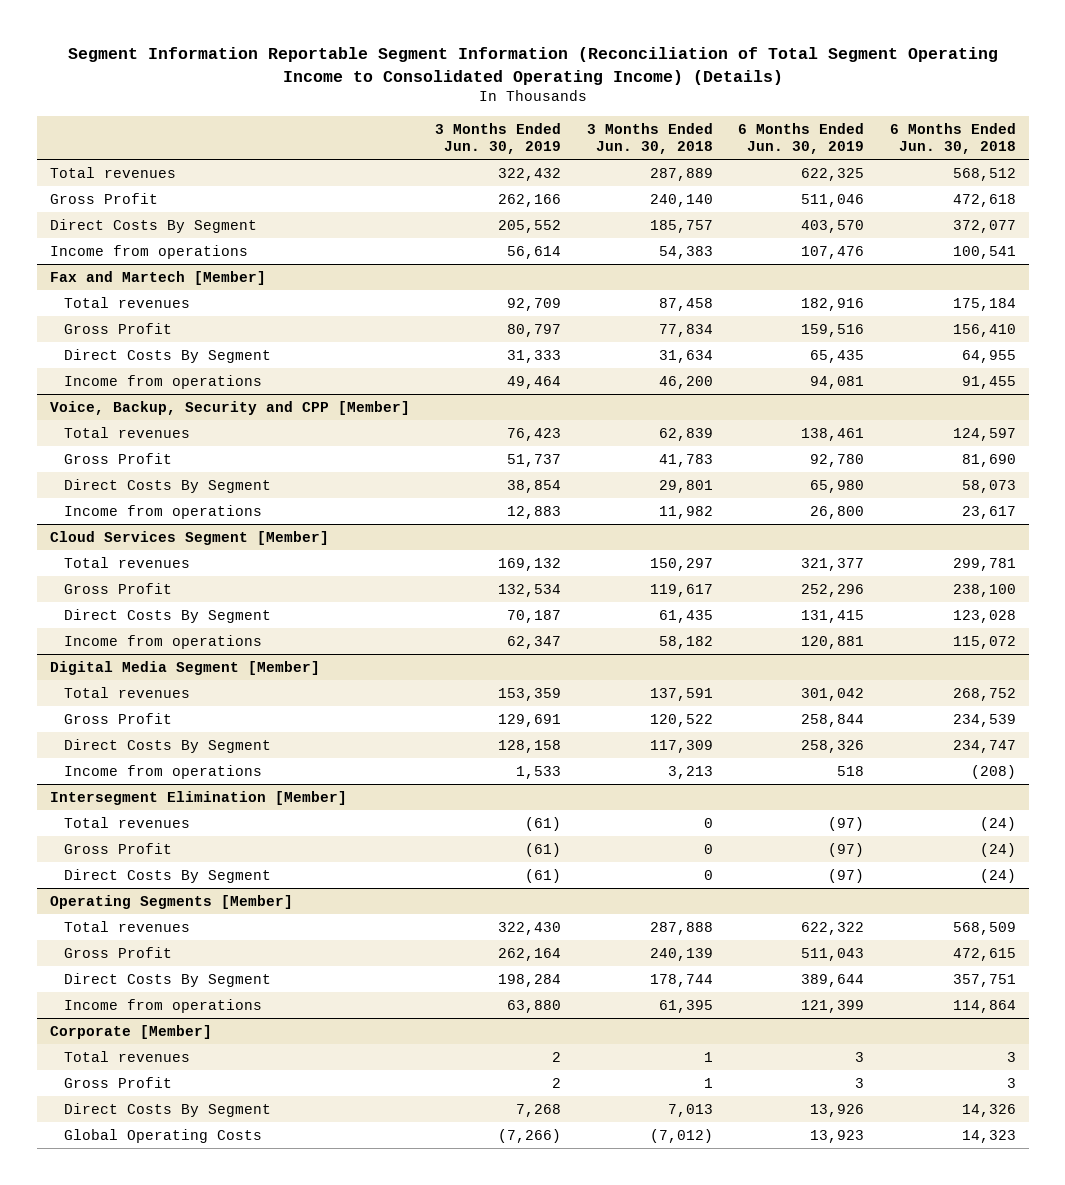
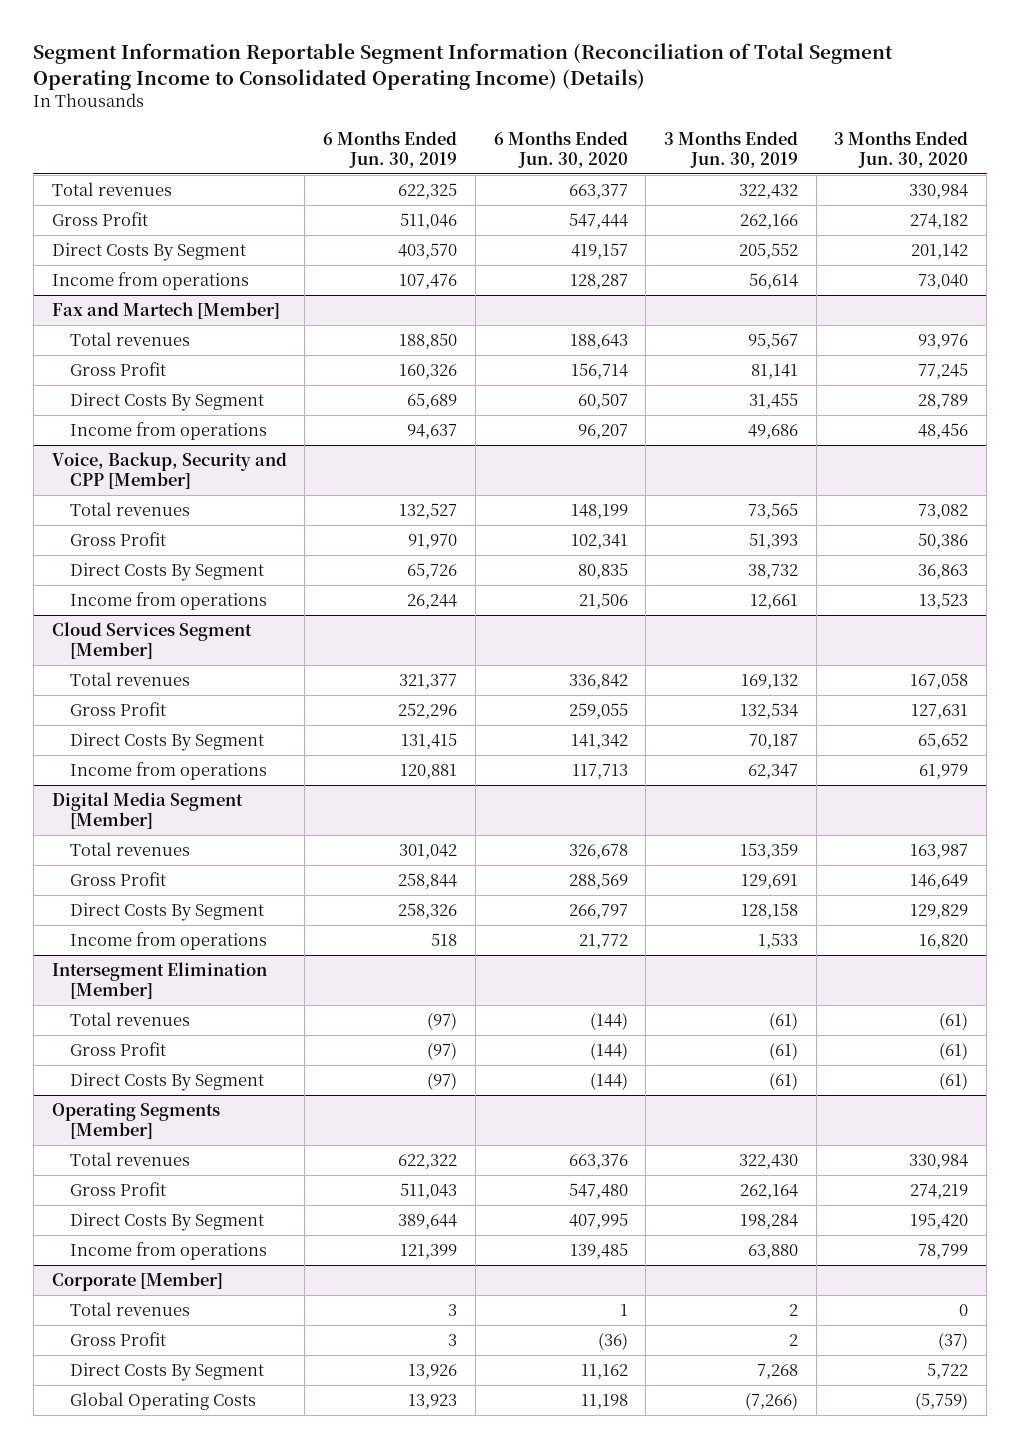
- | 3 Months Ended Jun. 30, 2019 | 3 Months Ended Jun. 30, 2018 | 6 Months Ended Jun. 30, 2019 | 6 Months Ended Jun. 30, 2018
+ | 6 Months Ended Jun. 30, 2019 | 6 Months Ended Jun. 30, 2020 | 3 Months Ended Jun. 30, 2019 | 3 Months Ended Jun. 30, 2020
@ Fax and Martech [Member]
- Total revenues | 92,709 | 87,458 | 182,916 | 175,184
- Gross Profit | 80,797 | 77,834 | 159,516 | 156,410
- Direct Costs By Segment | 31,333 | 31,634 | 65,435 | 64,955
- Income from operations | 49,464 | 46,200 | 94,081 | 91,455
+ Total revenues | 188,850 | 188,643 | 95,567 | 93,976
+ Gross Profit | 160,326 | 156,714 | 81,141 | 77,245
+ Direct Costs By Segment | 65,689 | 60,507 | 31,455 | 28,789
+ Income from operations | 94,637 | 96,207 | 49,686 | 48,456
@ Voice, Backup, Security and CPP [Member]
- Total revenues | 76,423 | 62,839 | 138,461 | 124,597
- Gross Profit | 51,737 | 41,783 | 92,780 | 81,690
- Direct Costs By Segment | 38,854 | 29,801 | 65,980 | 58,073
- Income from operations | 12,883 | 11,982 | 26,800 | 23,617
+ Total revenues | 132,527 | 148,199 | 73,565 | 73,082
+ Gross Profit | 91,970 | 102,341 | 51,393 | 50,386
+ Direct Costs By Segment | 65,726 | 80,835 | 38,732 | 36,863
+ Income from operations | 26,244 | 21,506 | 12,661 | 13,523

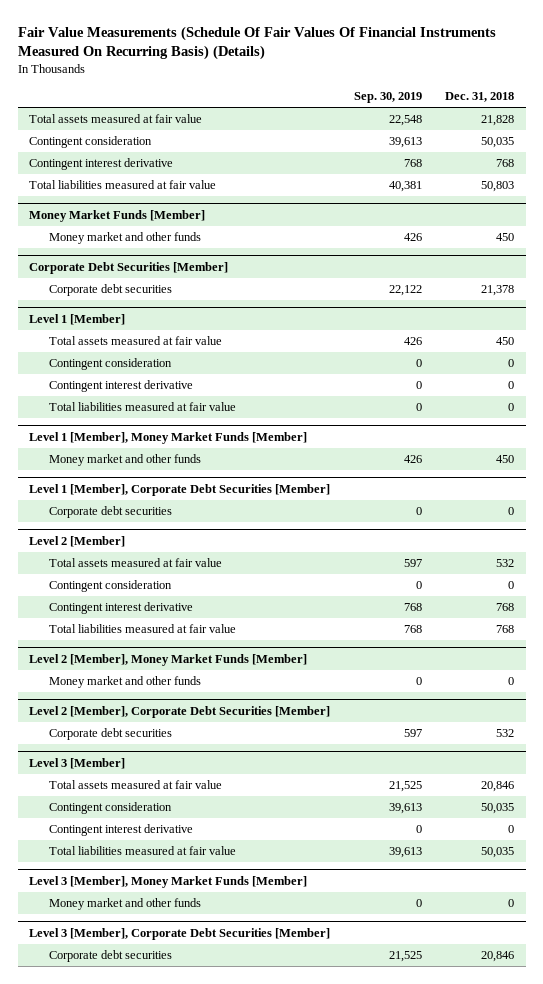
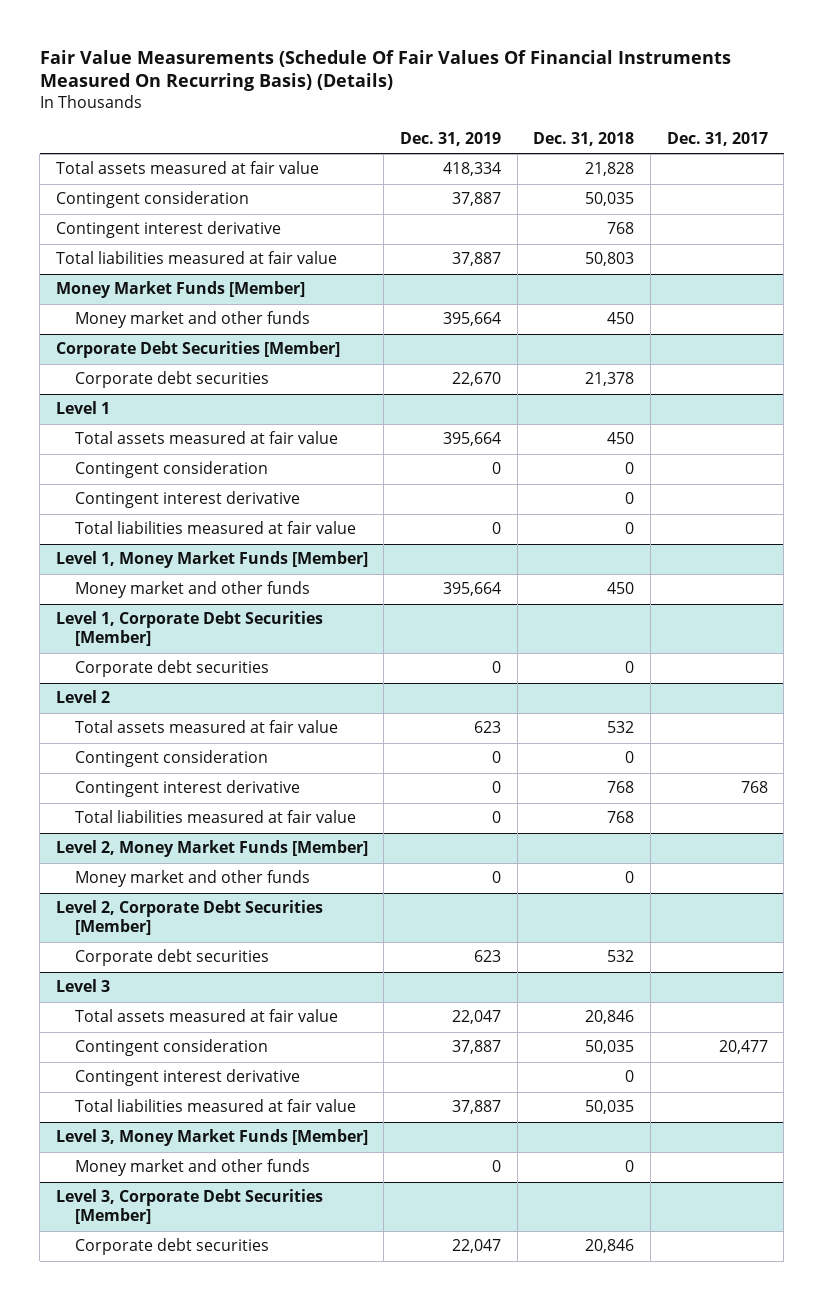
- | Sep. 30, 2019 | Dec. 31, 2018
+ | Dec. 31, 2019 | Dec. 31, 2018 | Dec. 31, 2017
- Level 1 [Member]
+ Level 1
- Level 1 [Member], Money Market Funds [Member]
+ Level 1, Money Market Funds [Member]
- Level 1 [Member], Corporate Debt Securities [Member]
+ Level 1, Corporate Debt Securities [Member]
- Level 2 [Member]
+ Level 2
- Level 2 [Member], Money Market Funds [Member]
+ Level 2, Money Market Funds [Member]
- Level 2 [Member], Corporate Debt Securities [Member]
+ Level 2, Corporate Debt Securities [Member]
- Level 3 [Member]
+ Level 3
- Level 3 [Member], Money Market Funds [Member]
+ Level 3, Money Market Funds [Member]
- Level 3 [Member], Corporate Debt Securities [Member]
+ Level 3, Corporate Debt Securities [Member]

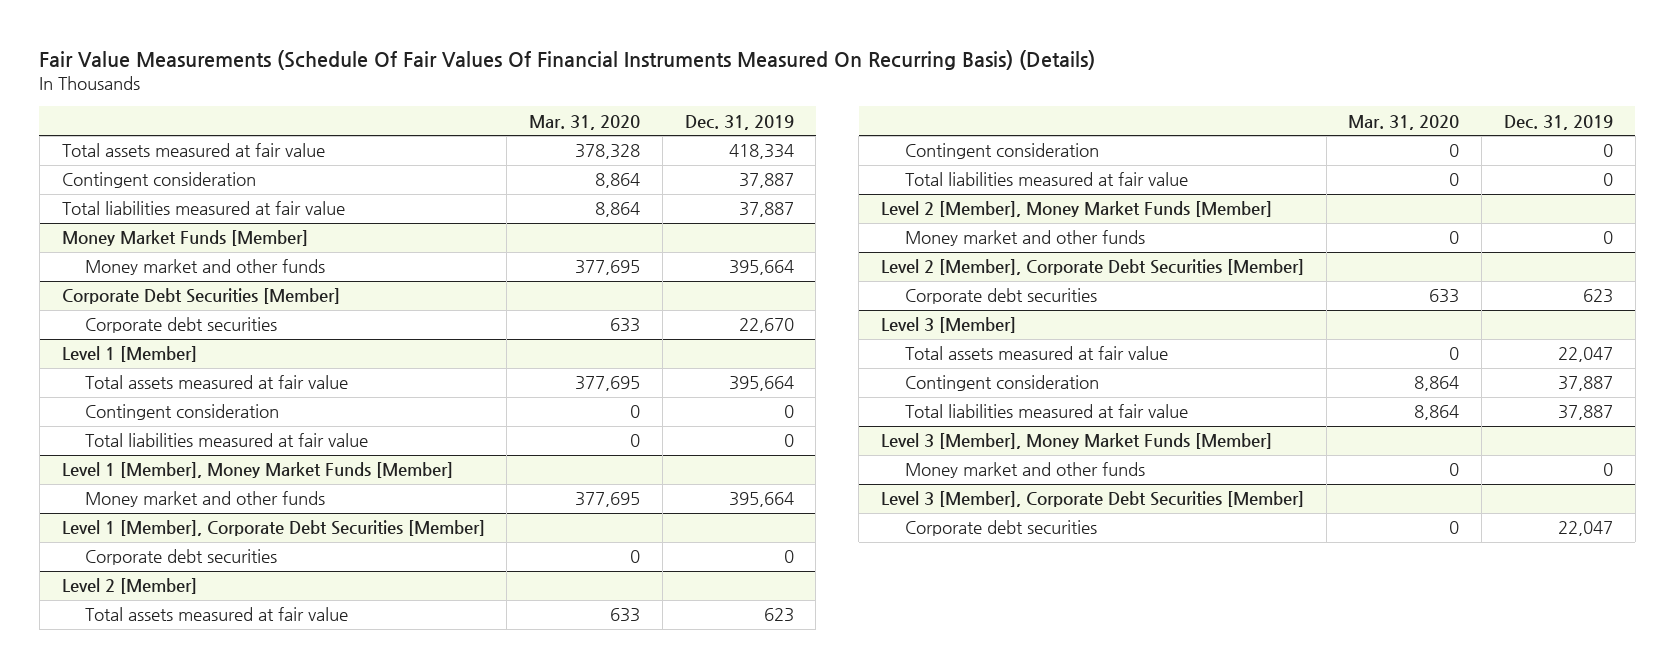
- | Dec. 31, 2019 | Dec. 31, 2018 | Dec. 31, 2017
+ | Mar. 31, 2020 | Dec. 31, 2019
- Contingent interest derivative | | 768 |
- Level 1
+ Level 1 [Member]
- Contingent interest derivative | | 0 |
- Level 1, Money Market Funds [Member]
+ Level 1 [Member], Money Market Funds [Member]
- Level 1, Corporate Debt Securities [Member]
+ Level 1 [Member], Corporate Debt Securities [Member]
- Level 2
+ Level 2 [Member]
- Contingent interest derivative | 0 | 768 | 768
- Level 2, Money Market Funds [Member]
+ Level 2 [Member], Money Market Funds [Member]
- Level 2, Corporate Debt Securities [Member]
+ Level 2 [Member], Corporate Debt Securities [Member]
- Level 3
+ Level 3 [Member]
- Contingent interest derivative | | 0 |
- Level 3, Money Market Funds [Member]
+ Level 3 [Member], Money Market Funds [Member]
- Level 3, Corporate Debt Securities [Member]
+ Level 3 [Member], Corporate Debt Securities [Member]

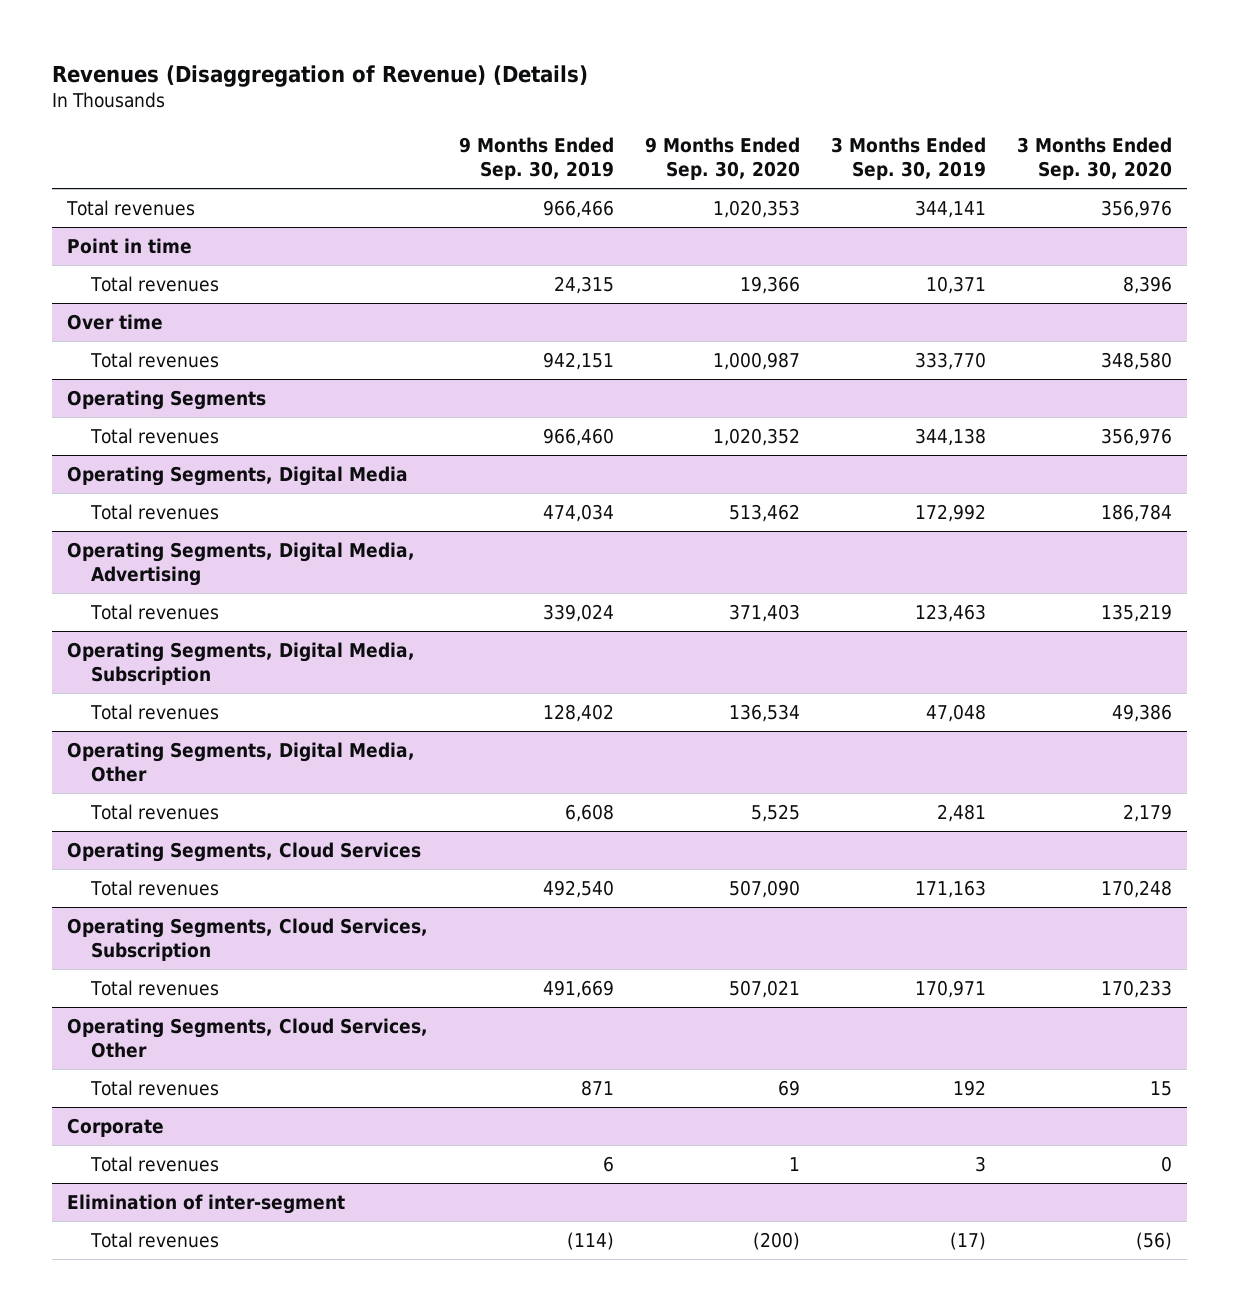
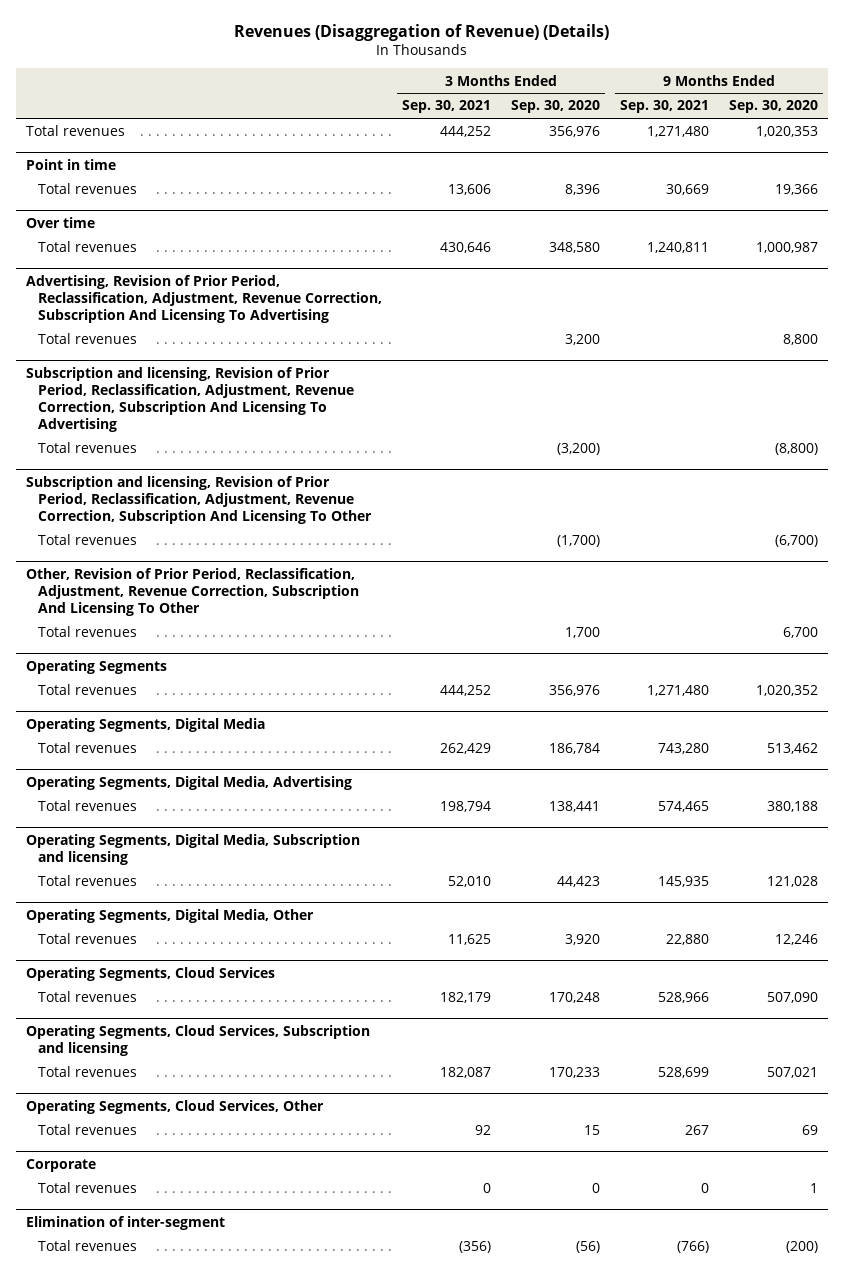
- | 9 Months Ended Sep. 30, 2019 | 9 Months Ended Sep. 30, 2020 | 3 Months Ended Sep. 30, 2019 | 3 Months Ended Sep. 30, 2020
+ | 3 Months Ended Sep. 30, 2021 | 3 Months Ended Sep. 30, 2020 | 9 Months Ended Sep. 30, 2021 | 9 Months Ended Sep. 30, 2020
+ Advertising, Revision of Prior Period, Reclassification, Adjustment, Revenue Correction, Subscription And Licensing To Advertising
+ Total revenues | | 3,200 | | 8,800
+ Subscription and licensing, Revision of Prior Period, Reclassification, Adjustment, Revenue Correction, Subscription And Licensing To Advertising
+ Total revenues | | (3,200) | | (8,800)
+ Subscription and licensing, Revision of Prior Period, Reclassification, Adjustment, Revenue Correction, Subscription And Licensing To Other
+ Total revenues | | (1,700) | | (6,700)
+ Other, Revision of Prior Period, Reclassification, Adjustment, Revenue Correction, Subscription And Licensing To Other
+ Total revenues | | 1,700 | | 6,700
@ Operating Segments, Digital Media, Advertising
- Total revenues | 339,024 | 371,403 | 123,463 | 135,219
- Operating Segments, Digital Media, Subscription
- Total revenues | 128,402 | 136,534 | 47,048 | 49,386
@ Operating Segments, Digital Media, Advertising
+ Total revenues | 198,794 | 138,441 | 574,465 | 380,188
+ Operating Segments, Digital Media, Subscription and licensing
+ Total revenues | 52,010 | 44,423 | 145,935 | 121,028
@ Operating Segments, Digital Media, Other
- Total revenues | 6,608 | 5,525 | 2,481 | 2,179
+ Total revenues | 11,625 | 3,920 | 22,880 | 12,246
- Operating Segments, Cloud Services, Subscription
+ Operating Segments, Cloud Services, Subscription and licensing

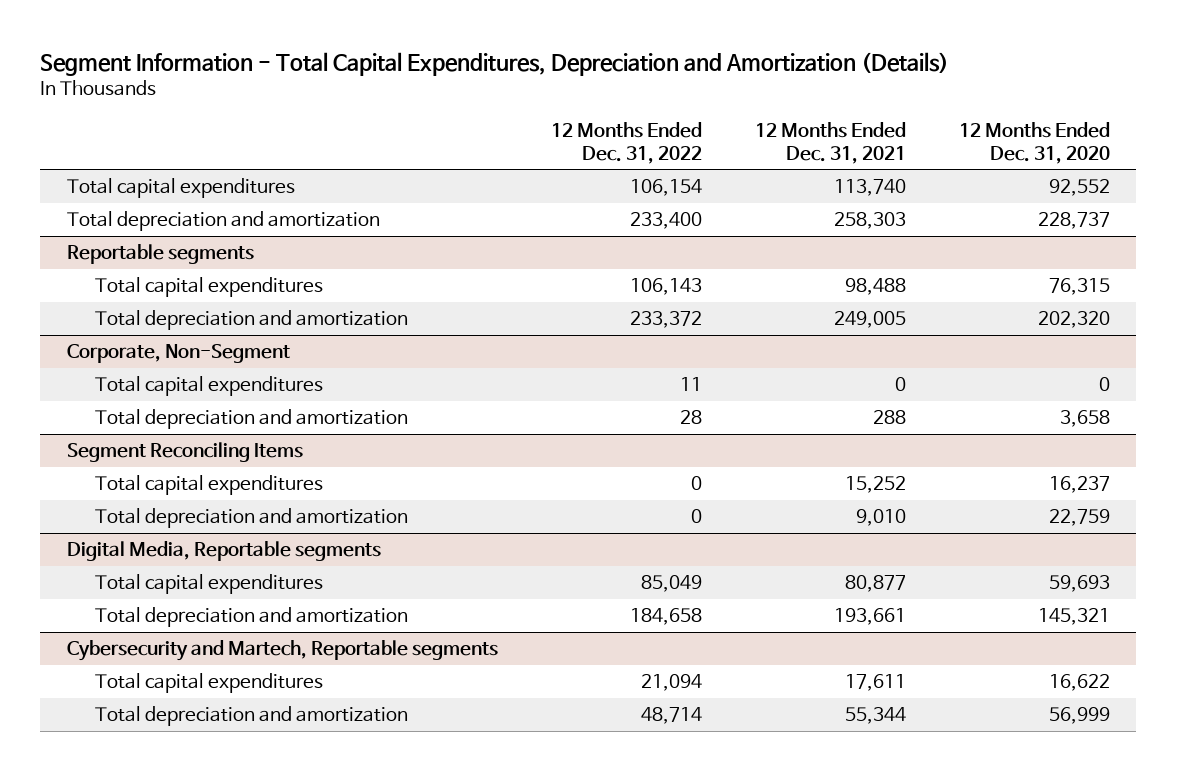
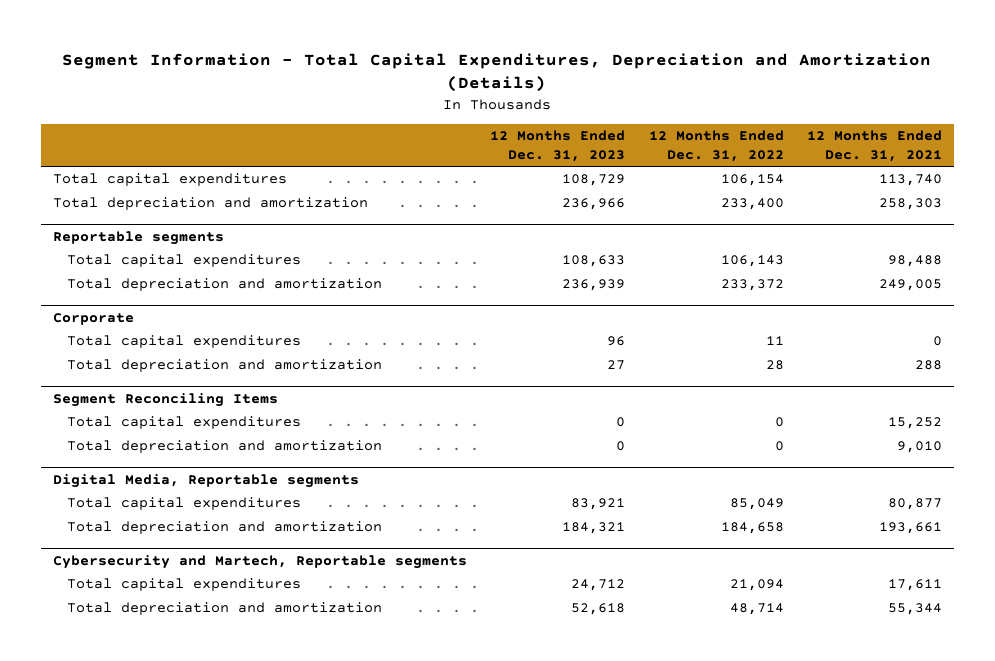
- | 12 Months Ended Dec. 31, 2022 | 12 Months Ended Dec. 31, 2021 | 12 Months Ended Dec. 31, 2020
+ | 12 Months Ended Dec. 31, 2023 | 12 Months Ended Dec. 31, 2022 | 12 Months Ended Dec. 31, 2021
- Corporate, Non-Segment
+ Corporate

